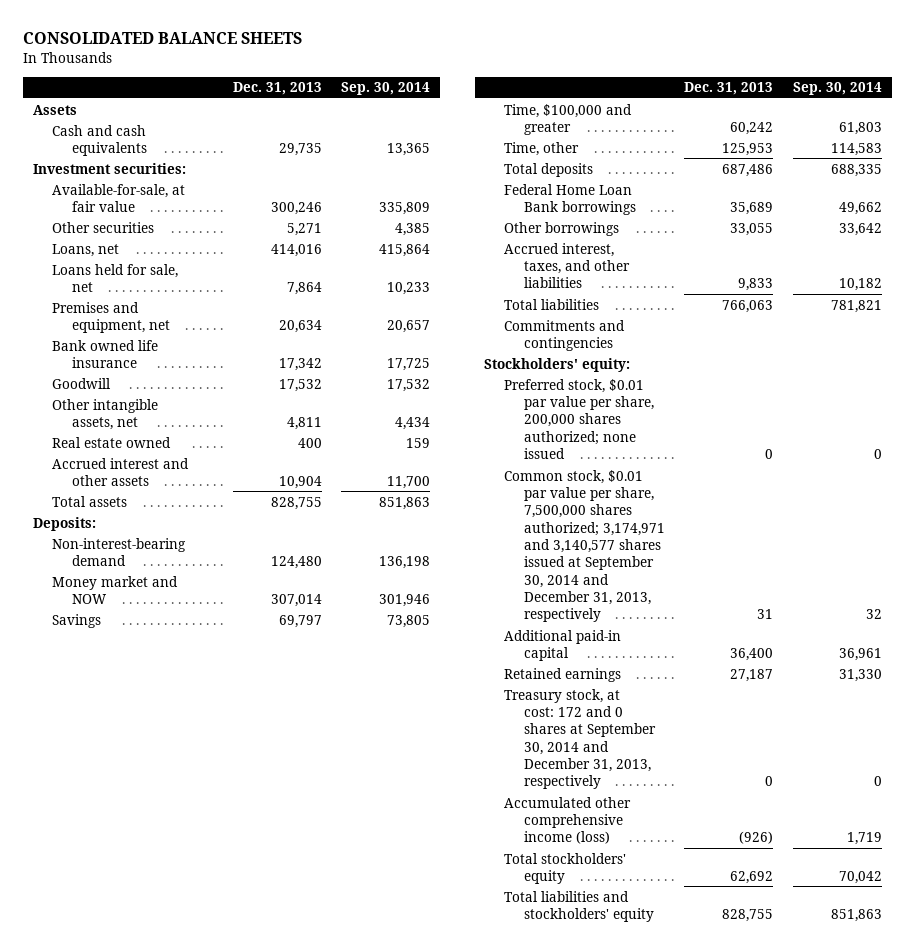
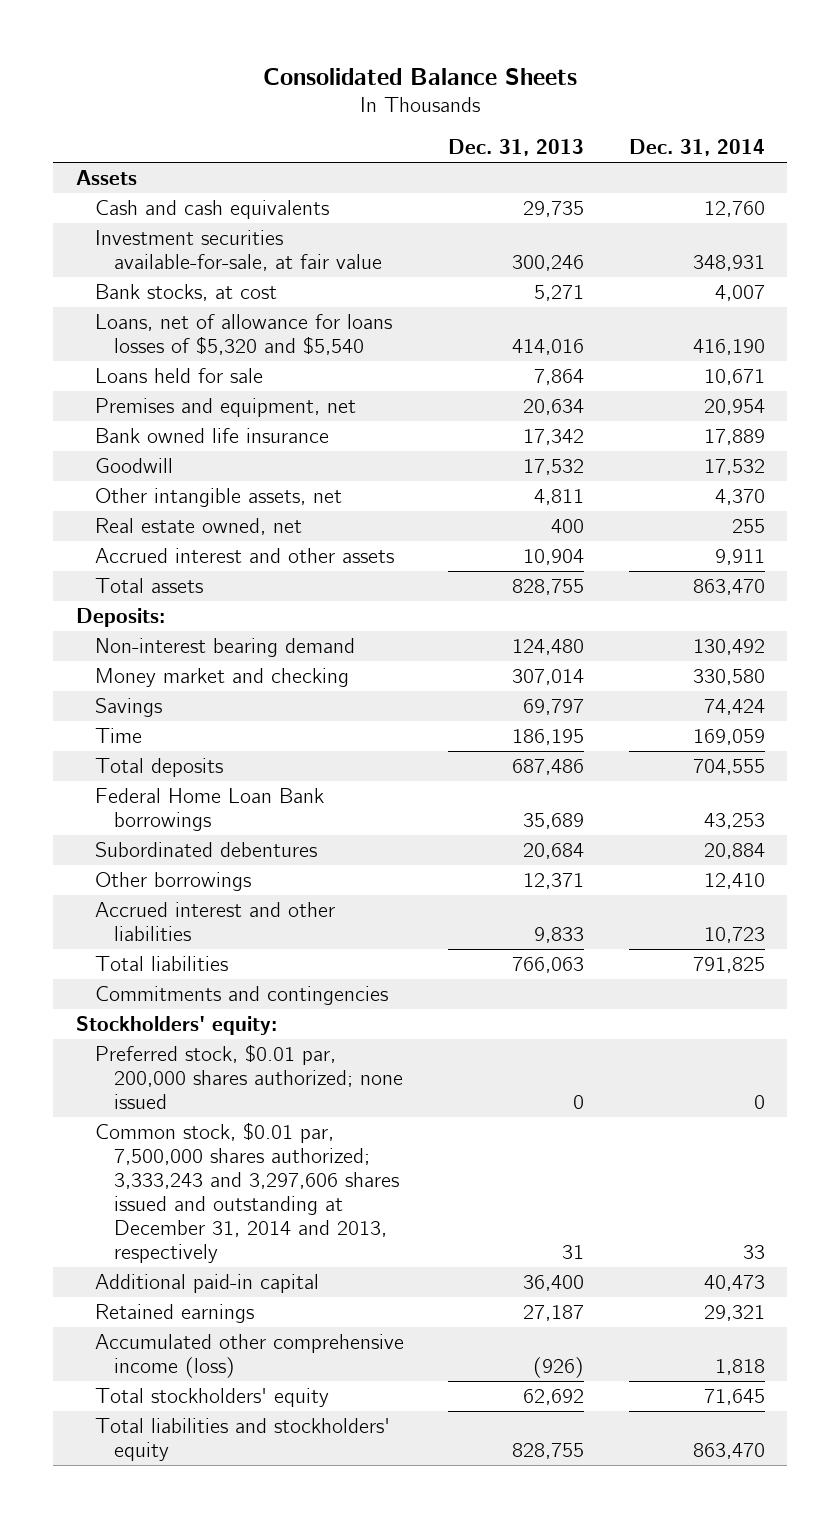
- CONSOLIDATED BALANCE SHEETS
+ Consolidated Balance Sheets
- | Dec. 31, 2013 | Sep. 30, 2014
+ | Dec. 31, 2013 | Dec. 31, 2014
- Investment securities:
- Available-for-sale, at fair value | 300,246 | 335,809
- Other securities | 5,271 | 4,385
- Loans, net | 414,016 | 415,864
- Loans held for sale, net | 7,864 | 10,233
+ Investment securities available-for-sale, at fair value | 300,246 | 348,931
+ Bank stocks, at cost | 5,271 | 4,007
+ Loans, net of allowance for loans losses of $5,320 and $5,540 | 414,016 | 416,190
+ Loans held for sale | 7,864 | 10,671
- Real estate owned | 400 | 159
+ Real estate owned, net | 400 | 255
- Non-interest-bearing demand | 124,480 | 136,198
- Money market and NOW | 307,014 | 301,946
+ Non-interest bearing demand | 124,480 | 130,492
+ Money market and checking | 307,014 | 330,580
- Time, $100,000 and greater | 60,242 | 61,803
- Time, other | 125,953 | 114,583
+ Time | 186,195 | 169,059
- Other borrowings | 33,055 | 33,642
- Accrued interest, taxes, and other liabilities | 9,833 | 10,182
+ Subordinated debentures | 20,684 | 20,884
+ Other borrowings | 12,371 | 12,410
+ Accrued interest and other liabilities | 9,833 | 10,723
- Preferred stock, $0.01 par value per share, 200,000 shares authorized; none issued | 0 | 0
- Common stock, $0.01 par value per share, 7,500,000 shares authorized; 3,174,971 and 3,140,577 shares issued at September 30, 2014 and December 31, 2013, respectively | 31 | 32
+ Preferred stock, $0.01 par, 200,000 shares authorized; none issued | 0 | 0
+ Common stock, $0.01 par, 7,500,000 shares authorized; 3,333,243 and 3,297,606 shares issued and outstanding at December 31, 2014 and 2013, respectively | 31 | 33
- Treasury stock, at cost: 172 and 0 shares at September 30, 2014 and December 31, 2013, respectively | 0 | 0

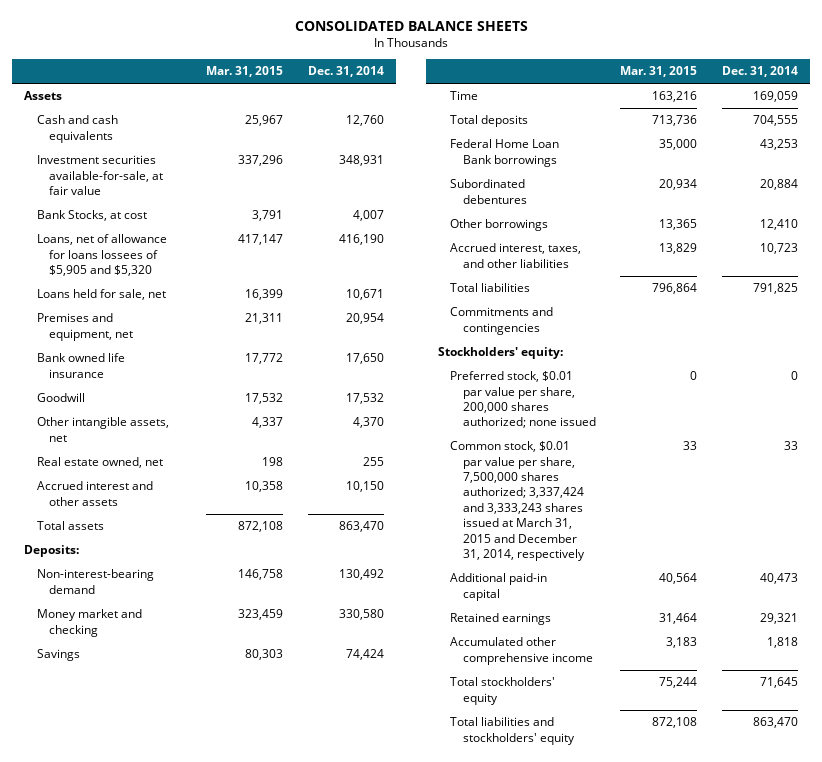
- Consolidated Balance Sheets
+ CONSOLIDATED BALANCE SHEETS
- | Dec. 31, 2013 | Dec. 31, 2014
+ | Mar. 31, 2015 | Dec. 31, 2014
- Bank stocks, at cost | 5,271 | 4,007
- Loans, net of allowance for loans losses of $5,320 and $5,540 | 414,016 | 416,190
- Loans held for sale | 7,864 | 10,671
+ Bank Stocks, at cost | 3,791 | 4,007
+ Loans, net of allowance for loans lossees of $5,905 and $5,320 | 417,147 | 416,190
+ Loans held for sale, net | 16,399 | 10,671
- Bank owned life insurance | 17,342 | 17,889
+ Bank owned life insurance | 17,772 | 17,650
- Accrued interest and other assets | 10,904 | 9,911
+ Accrued interest and other assets | 10,358 | 10,150
- Non-interest bearing demand | 124,480 | 130,492
+ Non-interest-bearing demand | 146,758 | 130,492
- Accrued interest and other liabilities | 9,833 | 10,723
+ Accrued interest, taxes, and other liabilities | 13,829 | 10,723
- Preferred stock, $0.01 par, 200,000 shares authorized; none issued | 0 | 0
- Common stock, $0.01 par, 7,500,000 shares authorized; 3,333,243 and 3,297,606 shares issued and outstanding at December 31, 2014 and 2013, respectively | 31 | 33
+ Preferred stock, $0.01 par value per share, 200,000 shares authorized; none issued | 0 | 0
+ Common stock, $0.01 par value per share, 7,500,000 shares authorized; 3,337,424 and 3,333,243 shares issued at March 31, 2015 and December 31, 2014, respectively | 33 | 33
- Accumulated other comprehensive income (loss) | (926) | 1,818
+ Accumulated other comprehensive income | 3,183 | 1,818

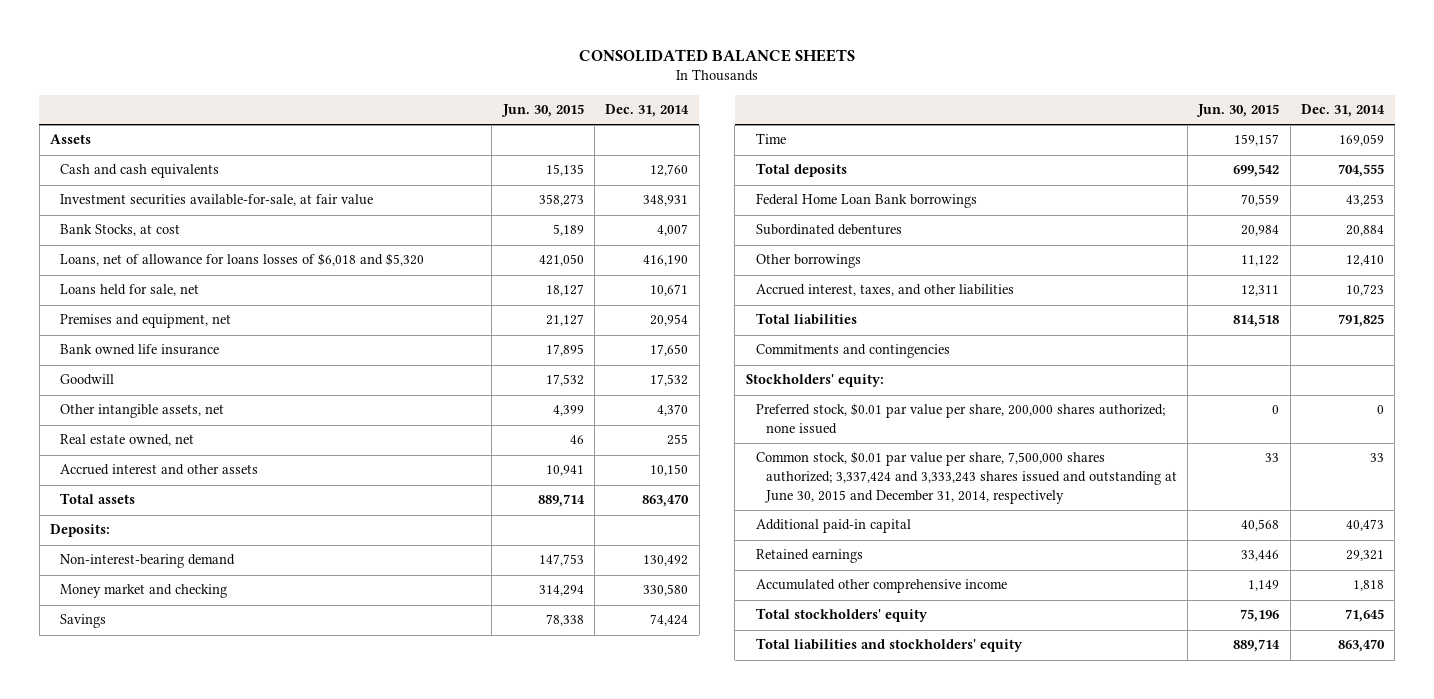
- | Mar. 31, 2015 | Dec. 31, 2014
+ | Jun. 30, 2015 | Dec. 31, 2014
- Loans, net of allowance for loans lossees of $5,905 and $5,320 | 417,147 | 416,190
+ Loans, net of allowance for loans losses of $6,018 and $5,320 | 421,050 | 416,190
- Common stock, $0.01 par value per share, 7,500,000 shares authorized; 3,337,424 and 3,333,243 shares issued at March 31, 2015 and December 31, 2014, respectively | 33 | 33
+ Common stock, $0.01 par value per share, 7,500,000 shares authorized; 3,337,424 and 3,333,243 shares issued and outstanding at June 30, 2015 and December 31, 2014, respectively | 33 | 33

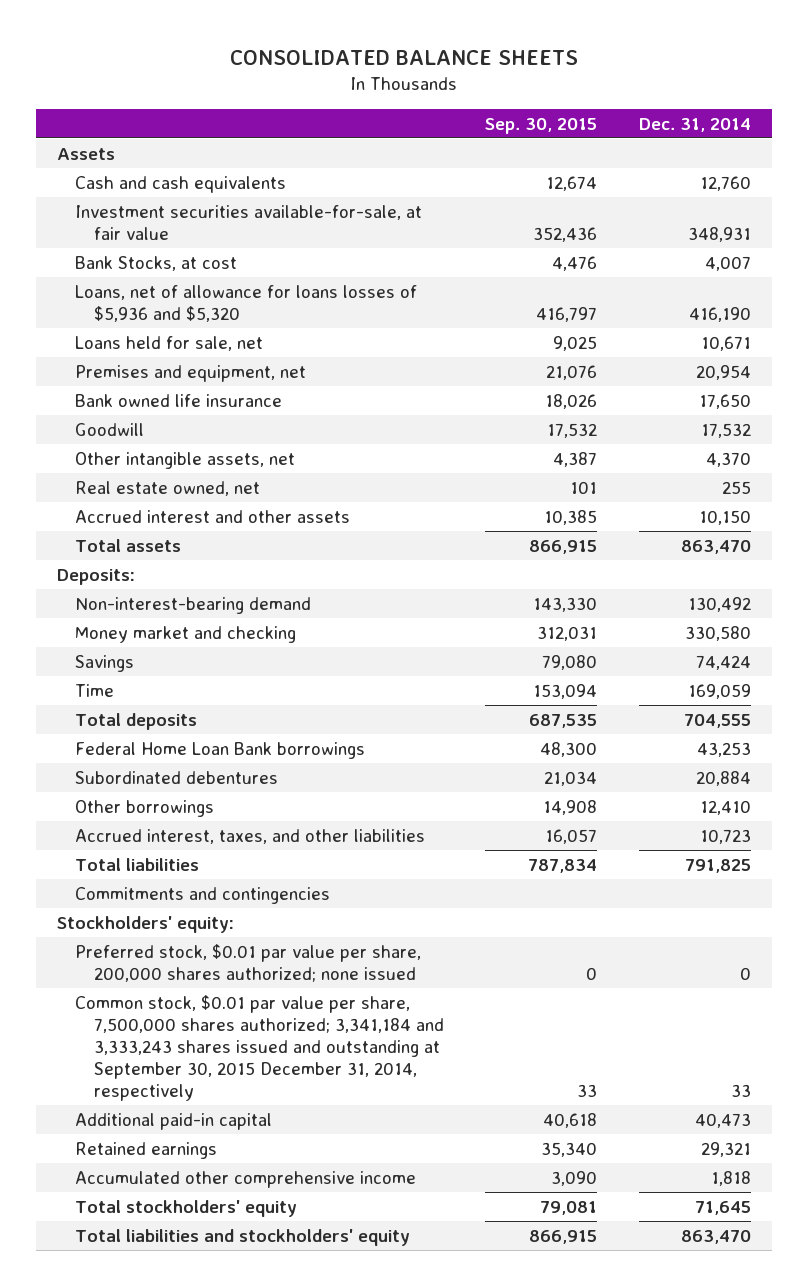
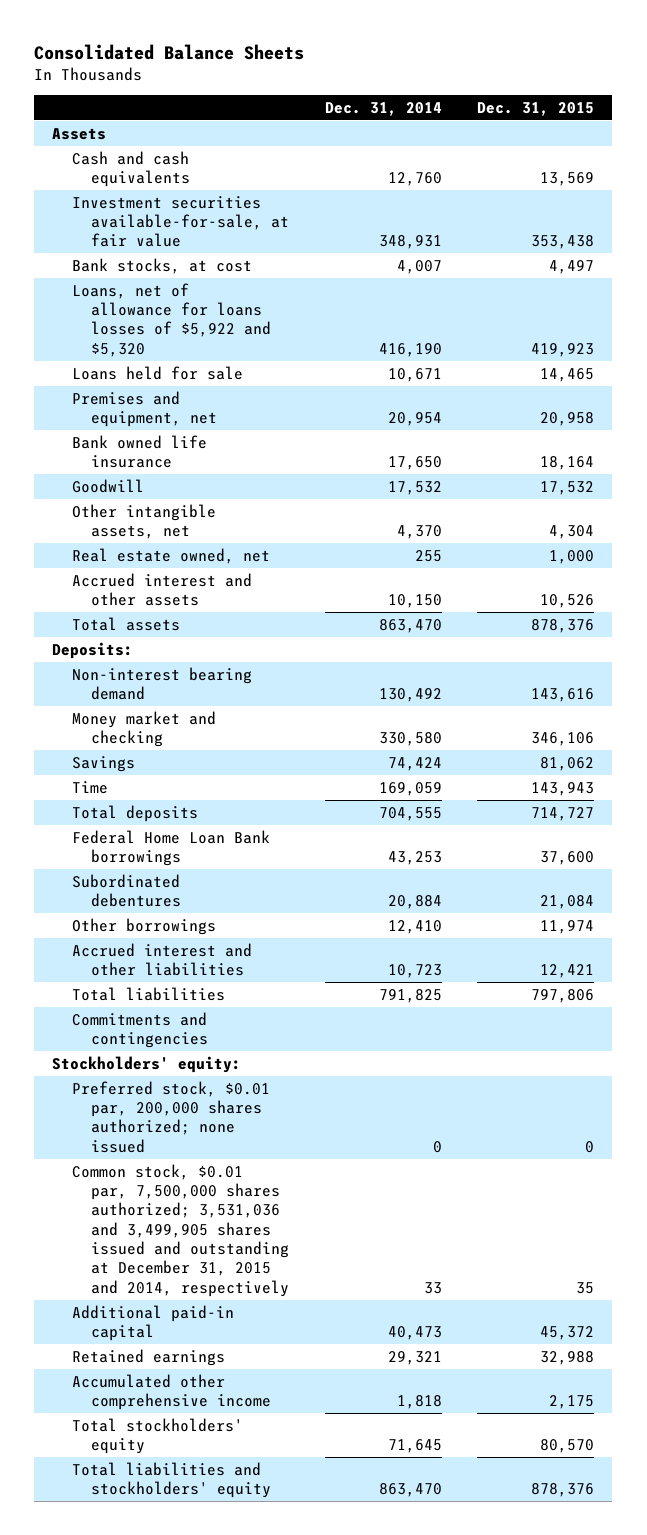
- CONSOLIDATED BALANCE SHEETS
+ Consolidated Balance Sheets
- | Sep. 30, 2015 | Dec. 31, 2014
+ | Dec. 31, 2014 | Dec. 31, 2015
- Bank Stocks, at cost | 4,476 | 4,007
- Loans, net of allowance for loans losses of $5,936 and $5,320 | 416,797 | 416,190
- Loans held for sale, net | 9,025 | 10,671
+ Bank stocks, at cost | 4,007 | 4,497
+ Loans, net of allowance for loans losses of $5,922 and $5,320 | 416,190 | 419,923
+ Loans held for sale | 10,671 | 14,465
- Non-interest-bearing demand | 143,330 | 130,492
+ Non-interest bearing demand | 130,492 | 143,616
- Accrued interest, taxes, and other liabilities | 16,057 | 10,723
+ Accrued interest and other liabilities | 10,723 | 12,421
- Preferred stock, $0.01 par value per share, 200,000 shares authorized; none issued | 0 | 0
- Common stock, $0.01 par value per share, 7,500,000 shares authorized; 3,341,184 and 3,333,243 shares issued and outstanding at September 30, 2015 December 31, 2014, respectively | 33 | 33
+ Preferred stock, $0.01 par, 200,000 shares authorized; none issued | 0 | 0
+ Common stock, $0.01 par, 7,500,000 shares authorized; 3,531,036 and 3,499,905 shares issued and outstanding at December 31, 2015 and 2014, respectively | 33 | 35

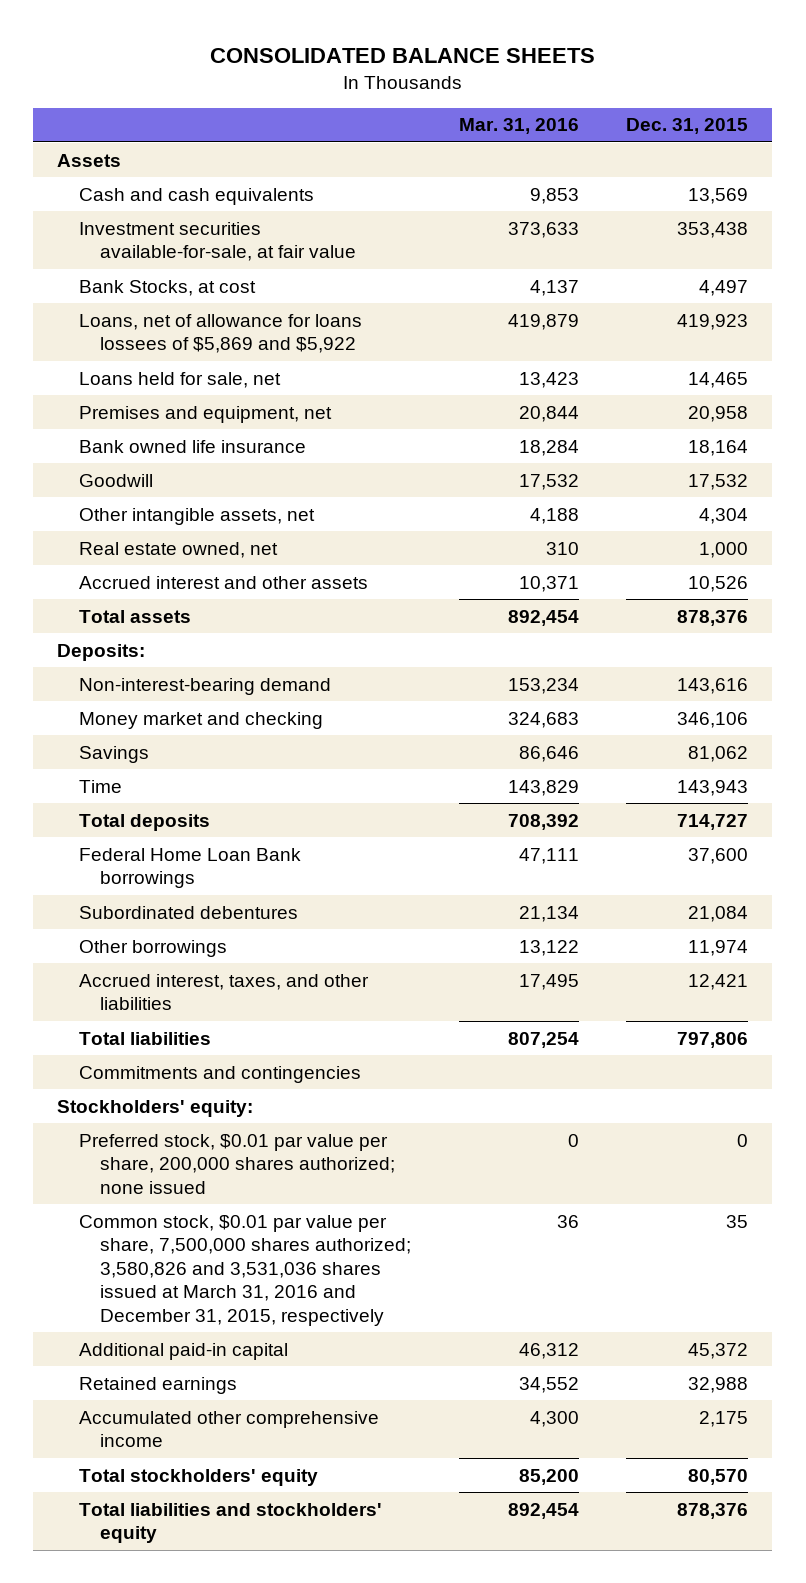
- Consolidated Balance Sheets
+ CONSOLIDATED BALANCE SHEETS
- | Dec. 31, 2014 | Dec. 31, 2015
+ | Mar. 31, 2016 | Dec. 31, 2015
- Bank stocks, at cost | 4,007 | 4,497
- Loans, net of allowance for loans losses of $5,922 and $5,320 | 416,190 | 419,923
- Loans held for sale | 10,671 | 14,465
+ Bank Stocks, at cost | 4,137 | 4,497
+ Loans, net of allowance for loans lossees of $5,869 and $5,922 | 419,879 | 419,923
+ Loans held for sale, net | 13,423 | 14,465
- Non-interest bearing demand | 130,492 | 143,616
+ Non-interest-bearing demand | 153,234 | 143,616
- Accrued interest and other liabilities | 10,723 | 12,421
+ Accrued interest, taxes, and other liabilities | 17,495 | 12,421
- Preferred stock, $0.01 par, 200,000 shares authorized; none issued | 0 | 0
- Common stock, $0.01 par, 7,500,000 shares authorized; 3,531,036 and 3,499,905 shares issued and outstanding at December 31, 2015 and 2014, respectively | 33 | 35
+ Preferred stock, $0.01 par value per share, 200,000 shares authorized; none issued | 0 | 0
+ Common stock, $0.01 par value per share, 7,500,000 shares authorized; 3,580,826 and 3,531,036 shares issued at March 31, 2016 and December 31, 2015, respectively | 36 | 35

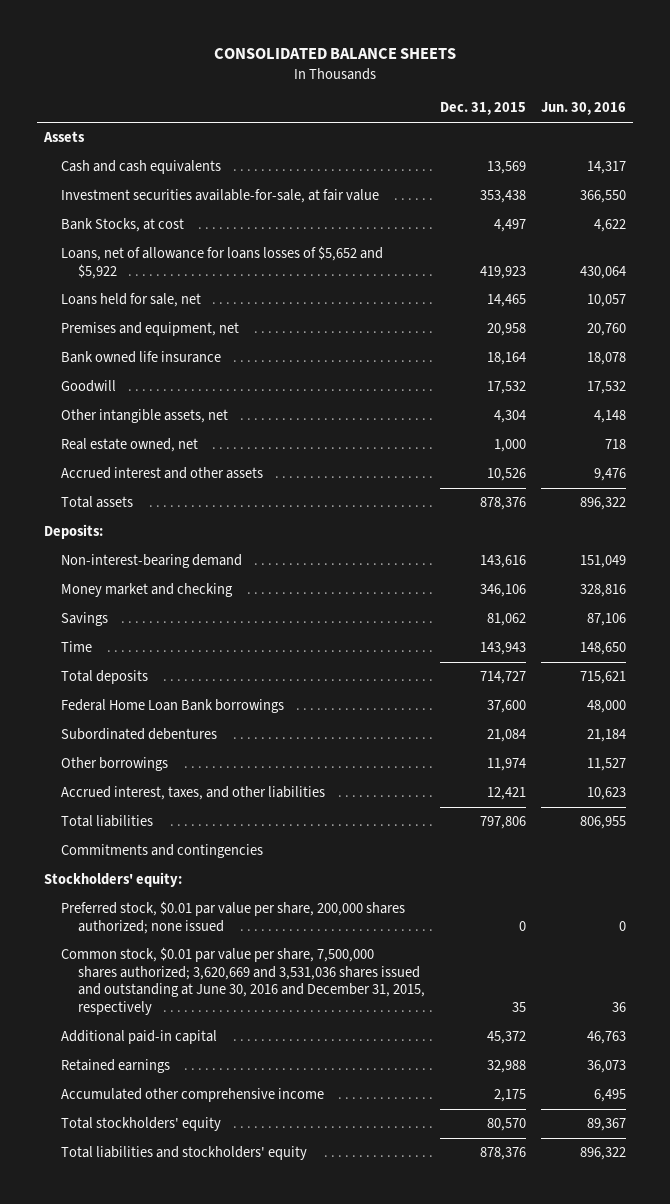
- | Mar. 31, 2016 | Dec. 31, 2015
+ | Dec. 31, 2015 | Jun. 30, 2016
- Loans, net of allowance for loans lossees of $5,869 and $5,922 | 419,879 | 419,923
+ Loans, net of allowance for loans losses of $5,652 and $5,922 | 419,923 | 430,064
- Common stock, $0.01 par value per share, 7,500,000 shares authorized; 3,580,826 and 3,531,036 shares issued at March 31, 2016 and December 31, 2015, respectively | 36 | 35
+ Common stock, $0.01 par value per share, 7,500,000 shares authorized; 3,620,669 and 3,531,036 shares issued and outstanding at June 30, 2016 and December 31, 2015, respectively | 35 | 36

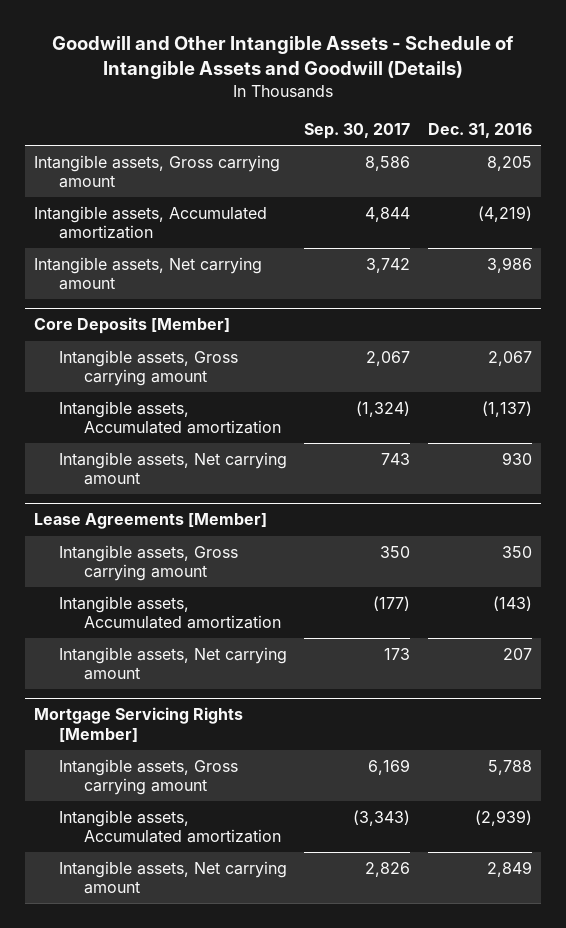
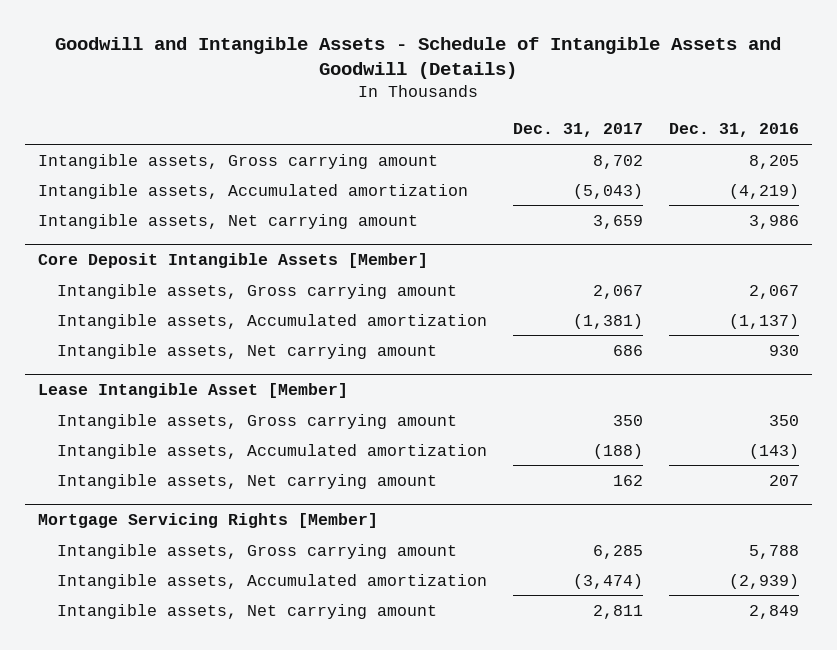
- Goodwill and Other Intangible Assets - Schedule of Intangible Assets and Goodwill (Details)
+ Goodwill and Intangible Assets - Schedule of Intangible Assets and Goodwill (Details)
- | Sep. 30, 2017 | Dec. 31, 2016
+ | Dec. 31, 2017 | Dec. 31, 2016
- Core Deposits [Member]
+ Core Deposit Intangible Assets [Member]
- Lease Agreements [Member]
+ Lease Intangible Asset [Member]

